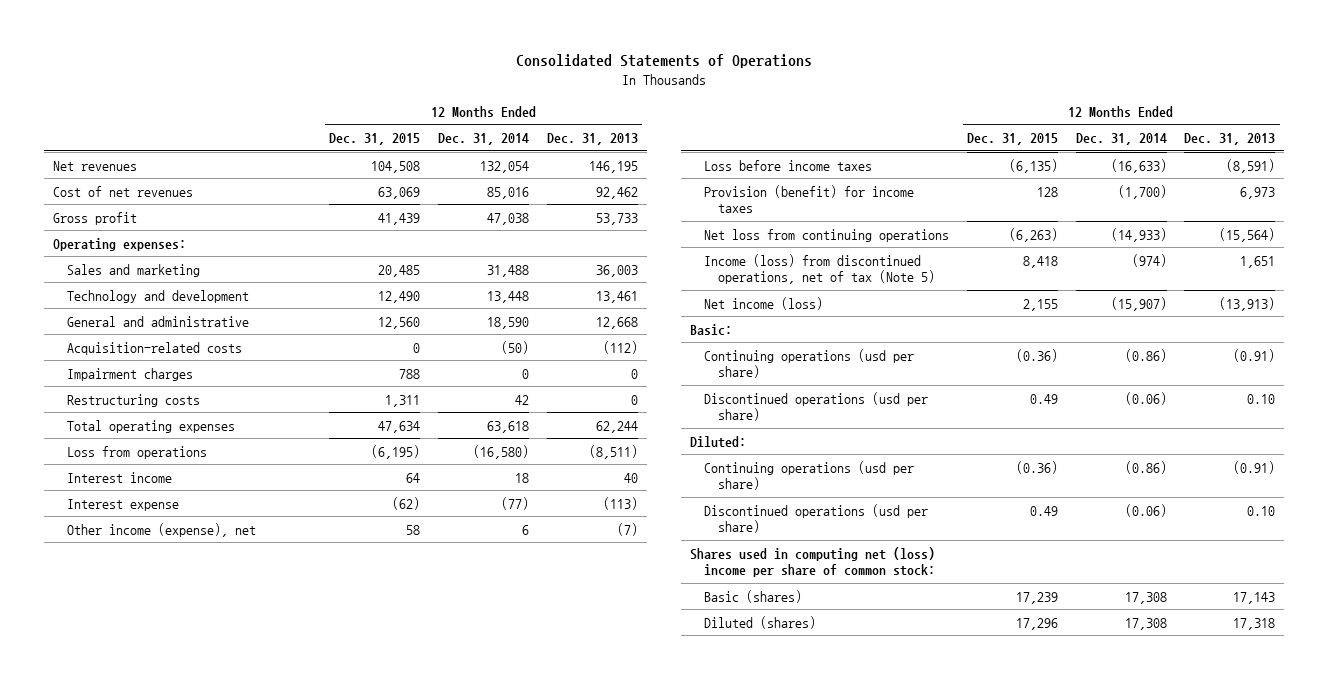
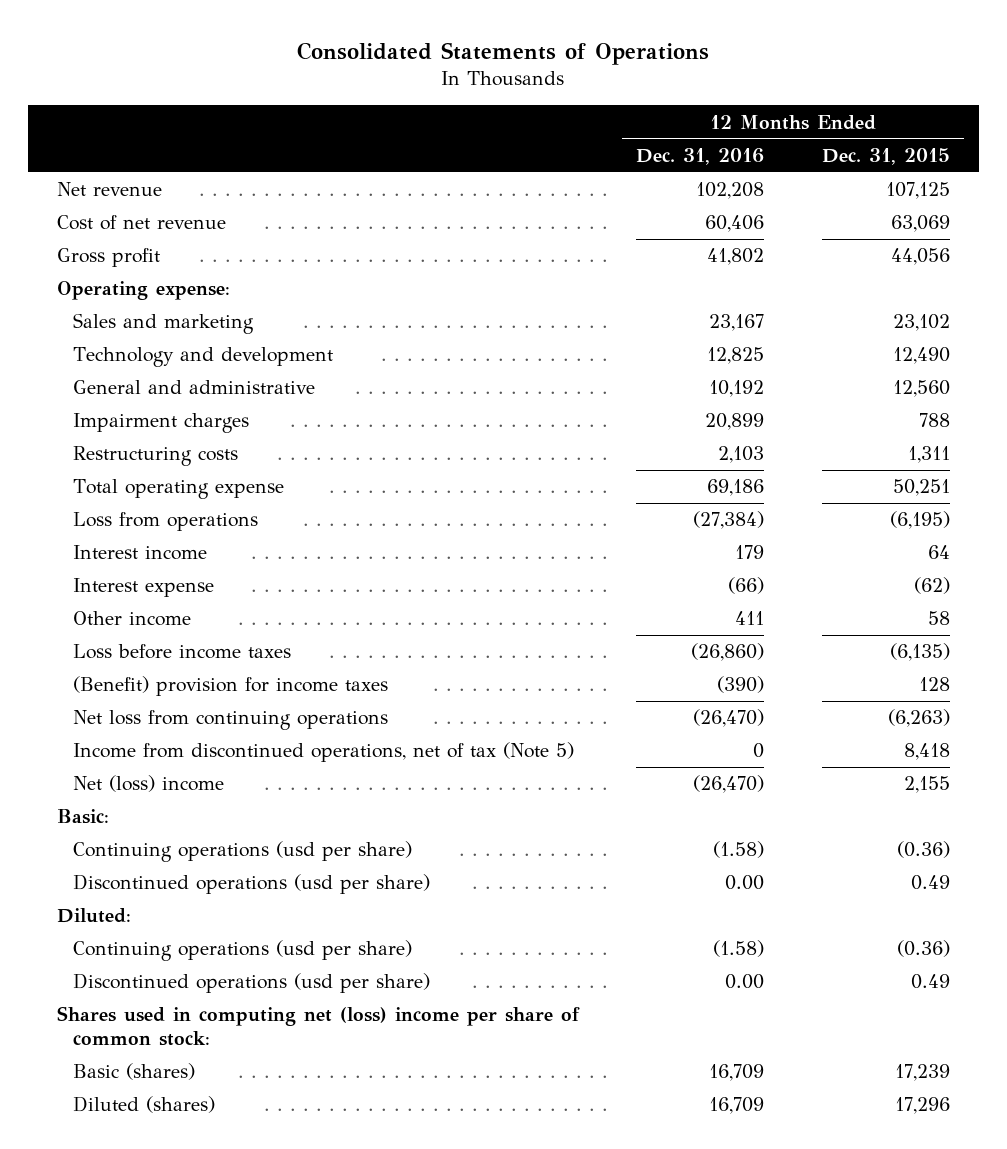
- | 12 Months Ended Dec. 31, 2015 | 12 Months Ended Dec. 31, 2014 | 12 Months Ended Dec. 31, 2013
+ | 12 Months Ended Dec. 31, 2016 | 12 Months Ended Dec. 31, 2015
- Net revenues | 104,508 | 132,054 | 146,195
- Cost of net revenues | 63,069 | 85,016 | 92,462
- Gross profit | 41,439 | 47,038 | 53,733
- Operating expenses:
- Sales and marketing | 20,485 | 31,488 | 36,003
+ Net revenue | 102,208 | 107,125
+ Cost of net revenue | 60,406 | 63,069
+ Gross profit | 41,802 | 44,056
+ Operating expense:
+ Sales and marketing | 23,167 | 23,102
- Acquisition-related costs | 0 | (50) | (112)
- Total operating expenses | 47,634 | 63,618 | 62,244
+ Total operating expense | 69,186 | 50,251
- Other income (expense), net | 58 | 6 | (7)
+ Other income | 411 | 58
- Provision (benefit) for income taxes | 128 | (1,700) | 6,973
+ (Benefit) provision for income taxes | (390) | 128
- Income (loss) from discontinued operations, net of tax (Note 5) | 8,418 | (974) | 1,651
- Net income (loss) | 2,155 | (15,907) | (13,913)
+ Income from discontinued operations, net of tax (Note 5) | 0 | 8,418
+ Net (loss) income | (26,470) | 2,155

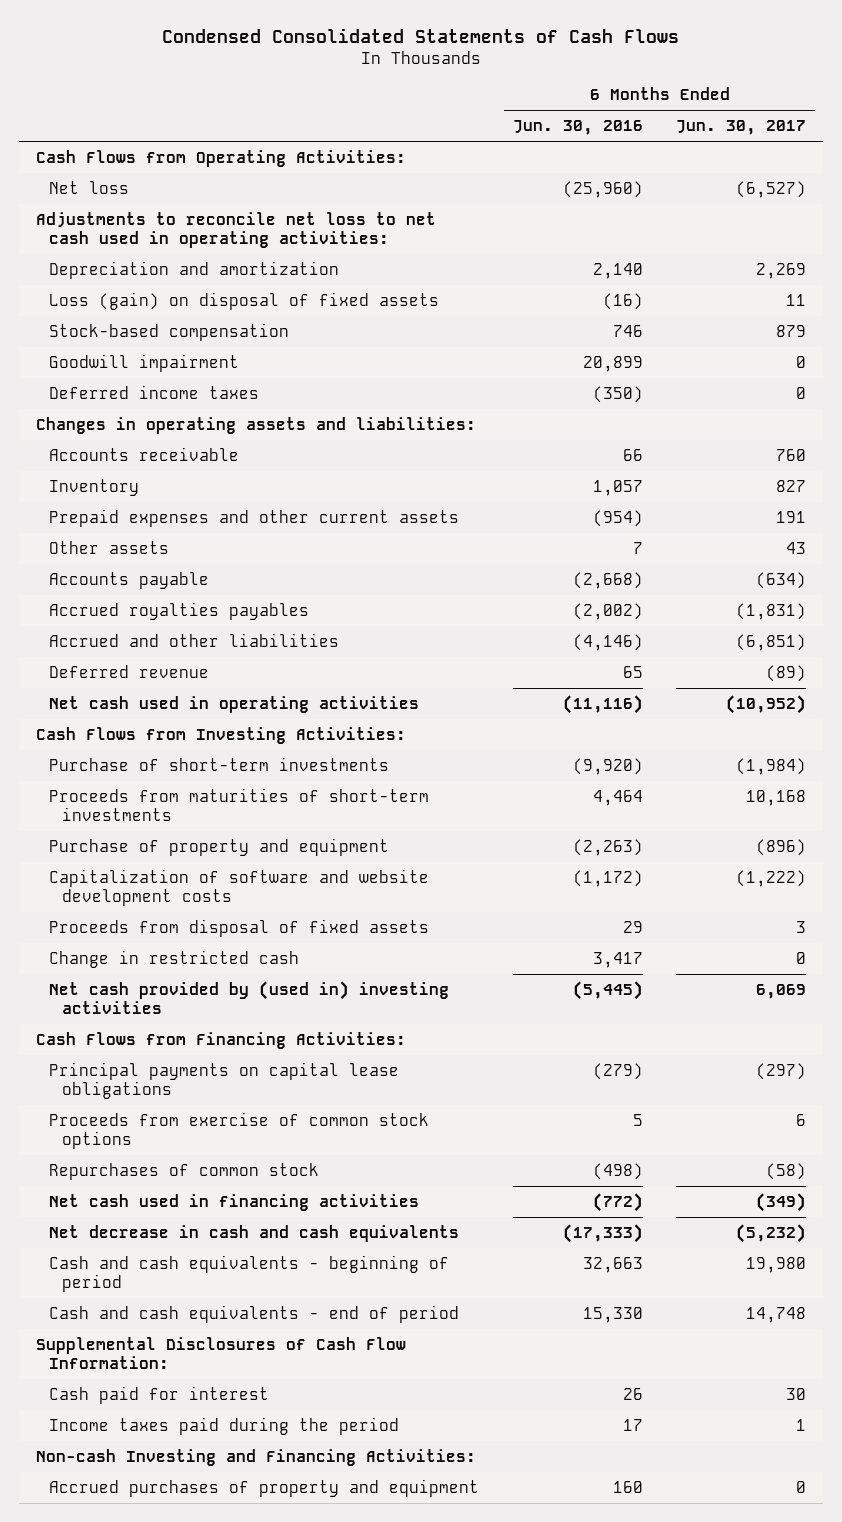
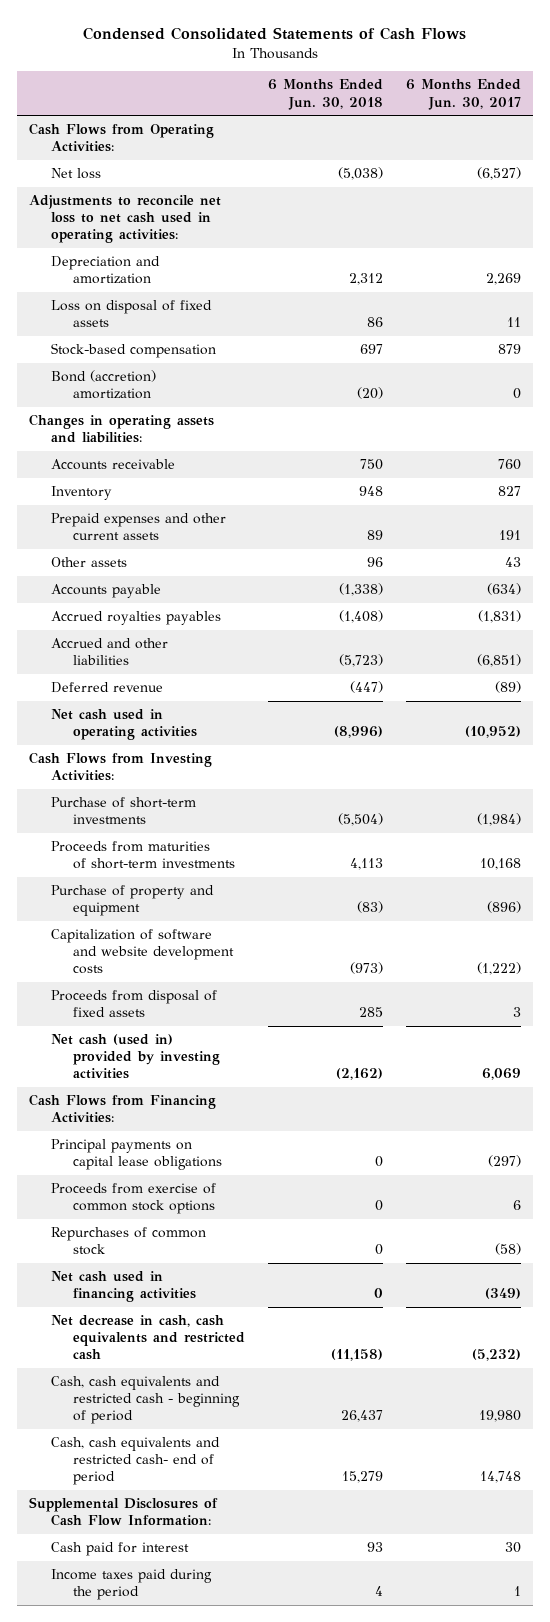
- | 6 Months Ended Jun. 30, 2016 | 6 Months Ended Jun. 30, 2017
+ | 6 Months Ended Jun. 30, 2018 | 6 Months Ended Jun. 30, 2017
- Loss (gain) on disposal of fixed assets | (16) | 11
+ Loss on disposal of fixed assets | 86 | 11
- Goodwill impairment | 20,899 | 0
- Deferred income taxes | (350) | 0
+ Bond (accretion) amortization | (20) | 0
- Change in restricted cash | 3,417 | 0
- Net cash provided by (used in) investing activities | (5,445) | 6,069
+ Net cash (used in) provided by investing activities | (2,162) | 6,069
- Net decrease in cash and cash equivalents | (17,333) | (5,232)
- Cash and cash equivalents - beginning of period | 32,663 | 19,980
- Cash and cash equivalents - end of period | 15,330 | 14,748
+ Net decrease in cash, cash equivalents and restricted cash | (11,158) | (5,232)
+ Cash, cash equivalents and restricted cash - beginning of period | 26,437 | 19,980
+ Cash, cash equivalents and restricted cash- end of period | 15,279 | 14,748
- Non-cash Investing and Financing Activities:
- Accrued purchases of property and equipment | 160 | 0

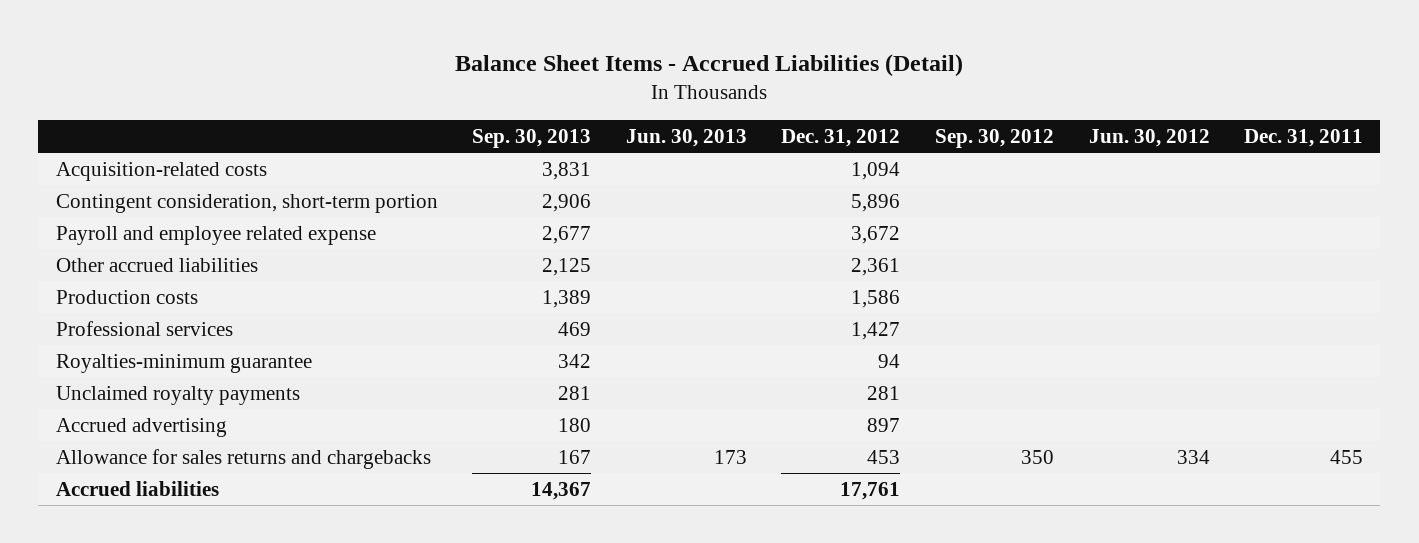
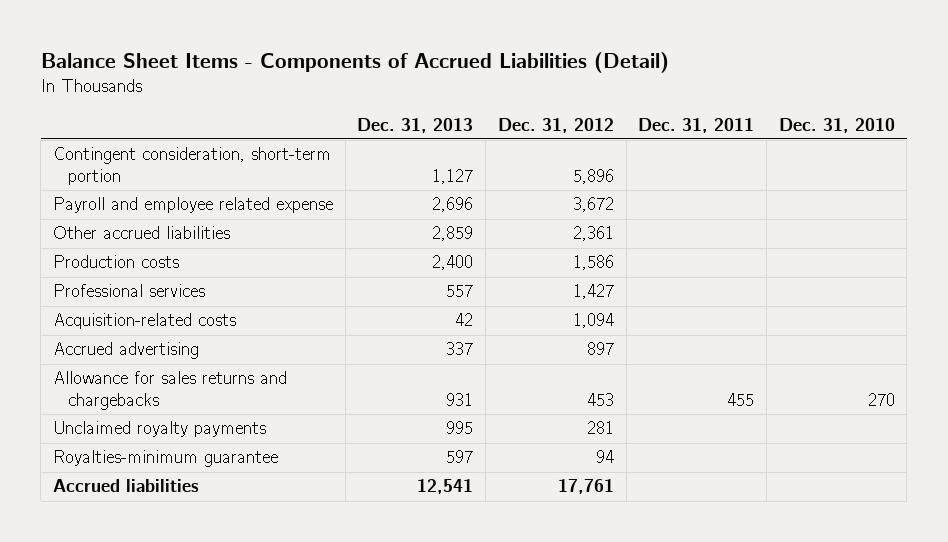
- Balance Sheet Items - Accrued Liabilities (Detail)
+ Balance Sheet Items - Components of Accrued Liabilities (Detail)
- | Sep. 30, 2013 | Jun. 30, 2013 | Dec. 31, 2012 | Sep. 30, 2012 | Jun. 30, 2012 | Dec. 31, 2011
+ | Dec. 31, 2013 | Dec. 31, 2012 | Dec. 31, 2011 | Dec. 31, 2010
moved down: Acquisition-related costs | 42 | 1,094 | |
moved down: Unclaimed royalty payments | 995 | 281 | |
moved down: Royalties-minimum guarantee | 597 | 94 | |

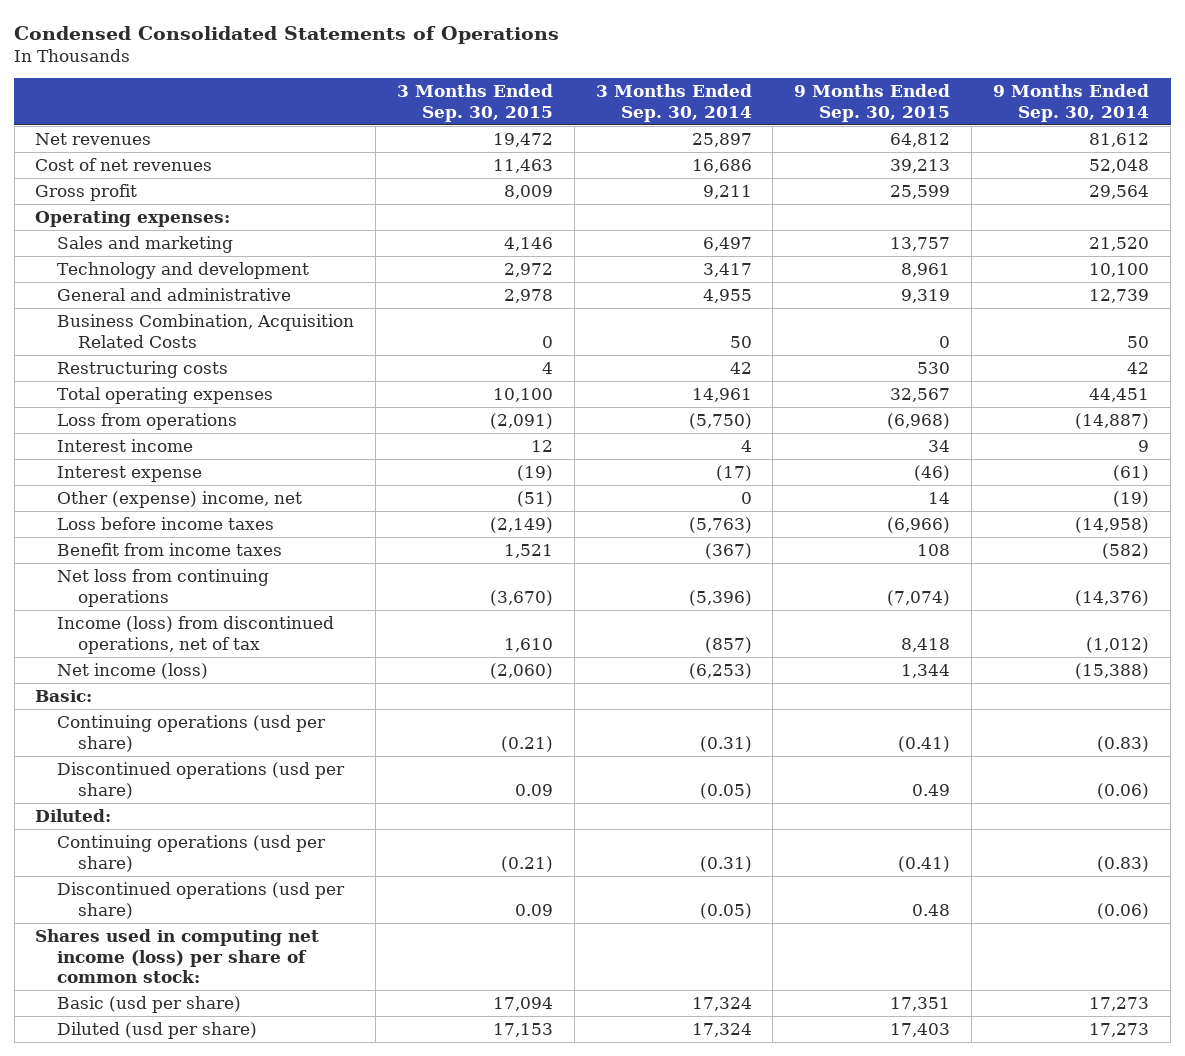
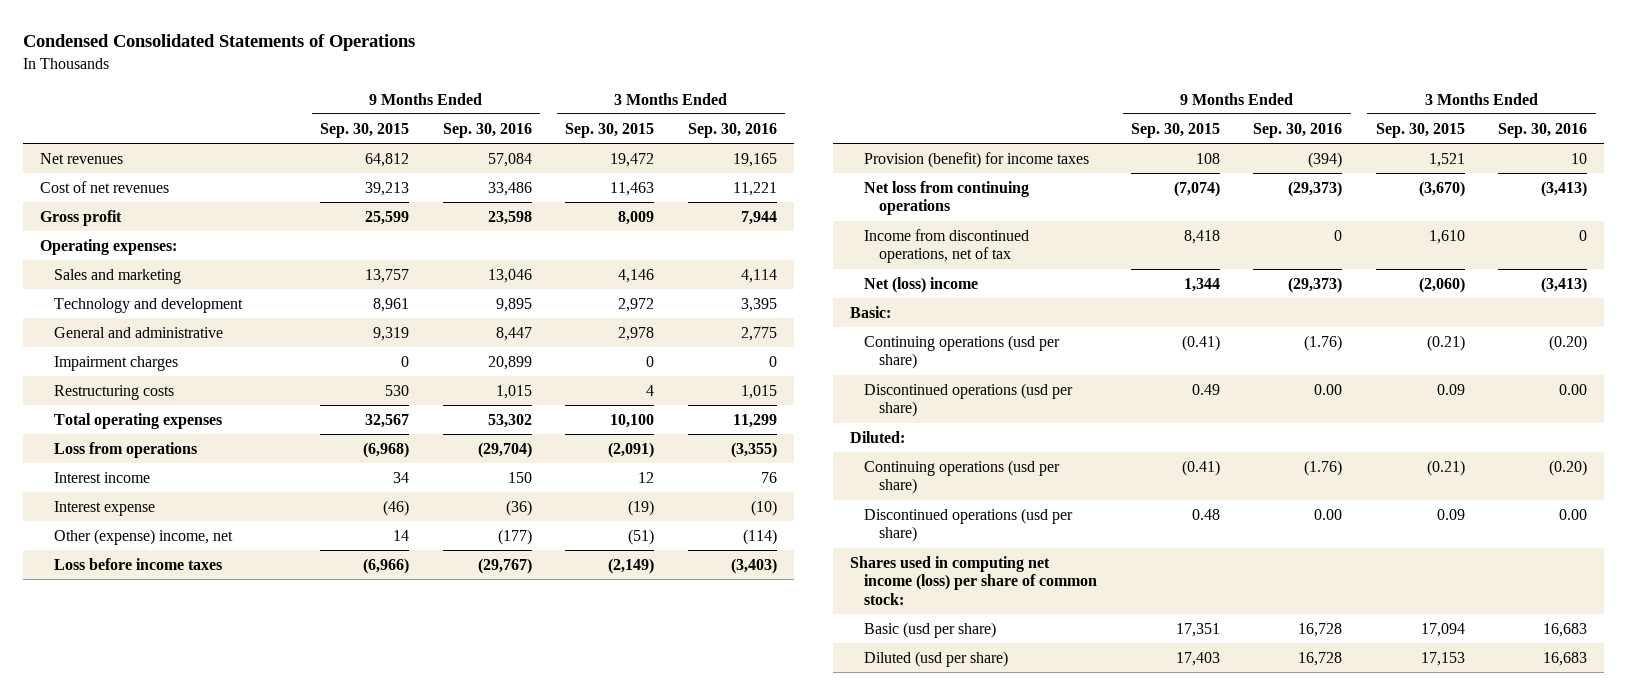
- | 3 Months Ended Sep. 30, 2015 | 3 Months Ended Sep. 30, 2014 | 9 Months Ended Sep. 30, 2015 | 9 Months Ended Sep. 30, 2014
+ | 9 Months Ended Sep. 30, 2015 | 9 Months Ended Sep. 30, 2016 | 3 Months Ended Sep. 30, 2015 | 3 Months Ended Sep. 30, 2016
- Business Combination, Acquisition Related Costs | 0 | 50 | 0 | 50
+ Impairment charges | 0 | 20,899 | 0 | 0
- Benefit from income taxes | 1,521 | (367) | 108 | (582)
+ Provision (benefit) for income taxes | 108 | (394) | 1,521 | 10
- Income (loss) from discontinued operations, net of tax | 1,610 | (857) | 8,418 | (1,012)
- Net income (loss) | (2,060) | (6,253) | 1,344 | (15,388)
+ Income from discontinued operations, net of tax | 8,418 | 0 | 1,610 | 0
+ Net (loss) income | 1,344 | (29,373) | (2,060) | (3,413)

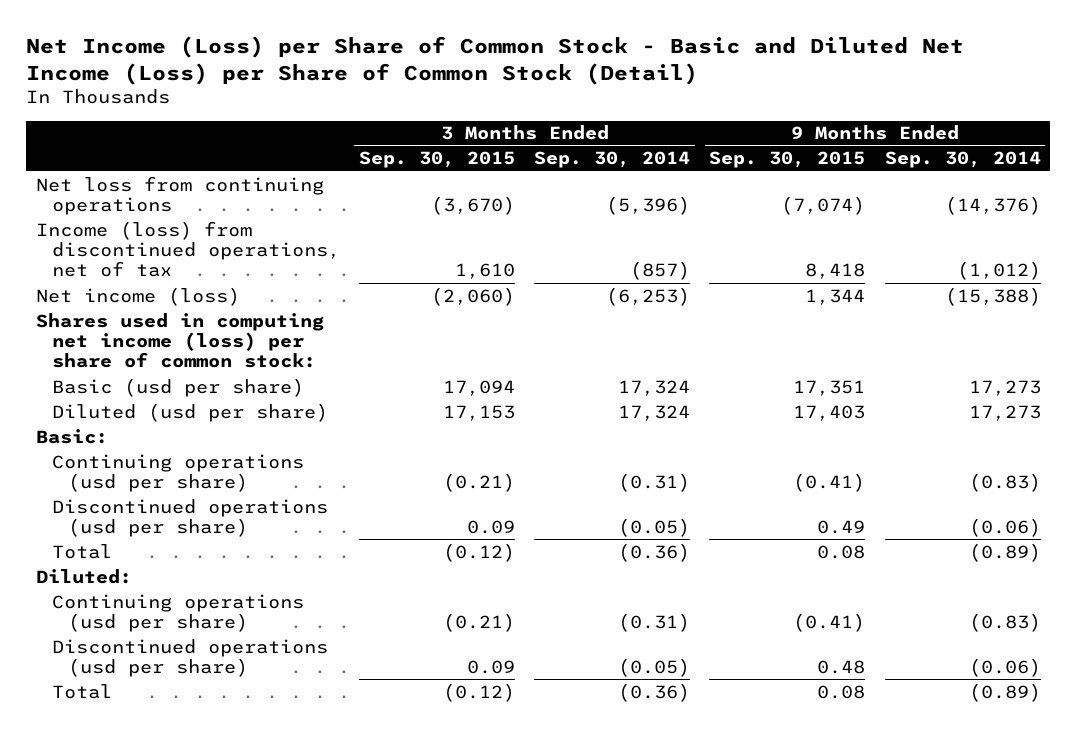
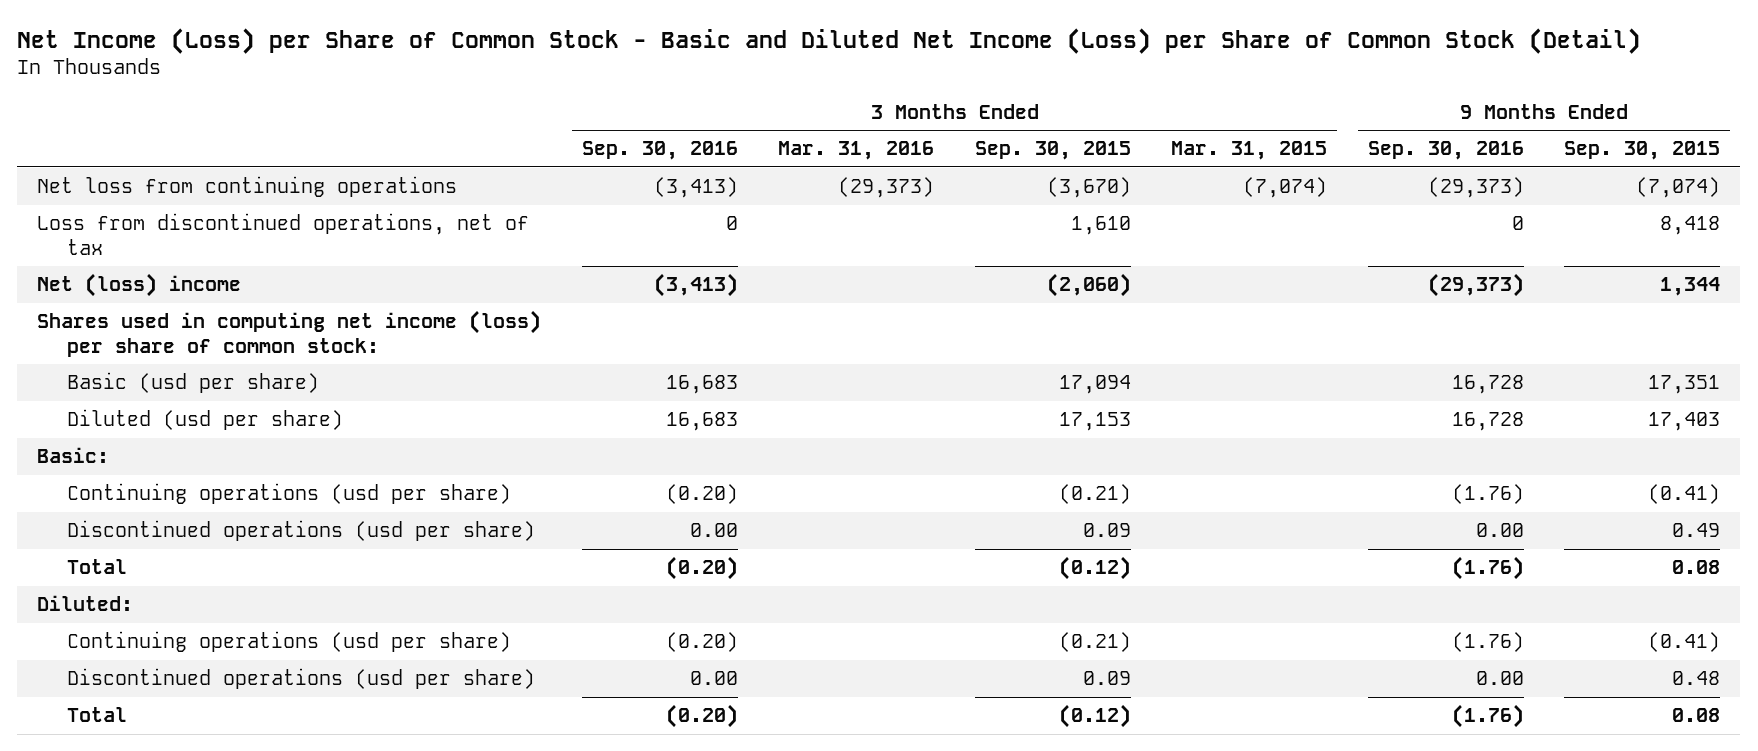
- | 3 Months Ended Sep. 30, 2015 | 3 Months Ended Sep. 30, 2014 | 9 Months Ended Sep. 30, 2015 | 9 Months Ended Sep. 30, 2014
+ | 3 Months Ended Sep. 30, 2016 | 3 Months Ended Mar. 31, 2016 | 3 Months Ended Sep. 30, 2015 | 3 Months Ended Mar. 31, 2015 | 9 Months Ended Sep. 30, 2016 | 9 Months Ended Sep. 30, 2015
- Income (loss) from discontinued operations, net of tax | 1,610 | (857) | 8,418 | (1,012)
- Net income (loss) | (2,060) | (6,253) | 1,344 | (15,388)
+ Loss from discontinued operations, net of tax | 0 | | 1,610 | | 0 | 8,418
+ Net (loss) income | (3,413) | | (2,060) | | (29,373) | 1,344

